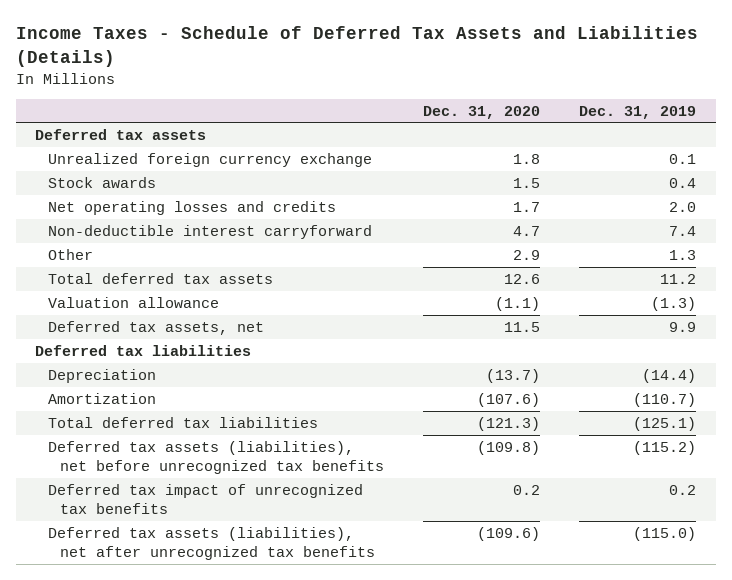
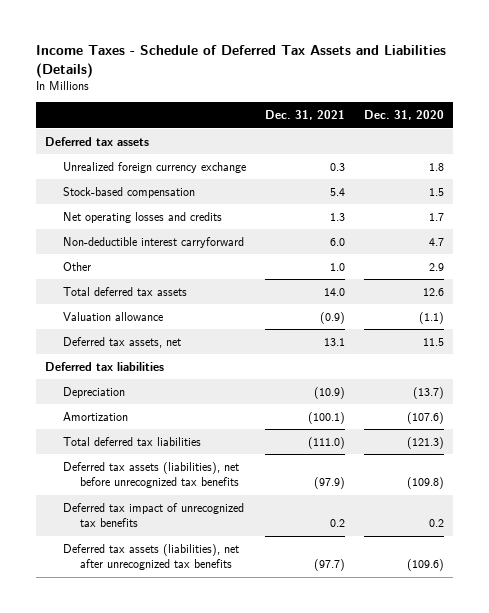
- | Dec. 31, 2020 | Dec. 31, 2019
+ | Dec. 31, 2021 | Dec. 31, 2020
- Stock awards | 1.5 | 0.4
+ Stock-based compensation | 5.4 | 1.5

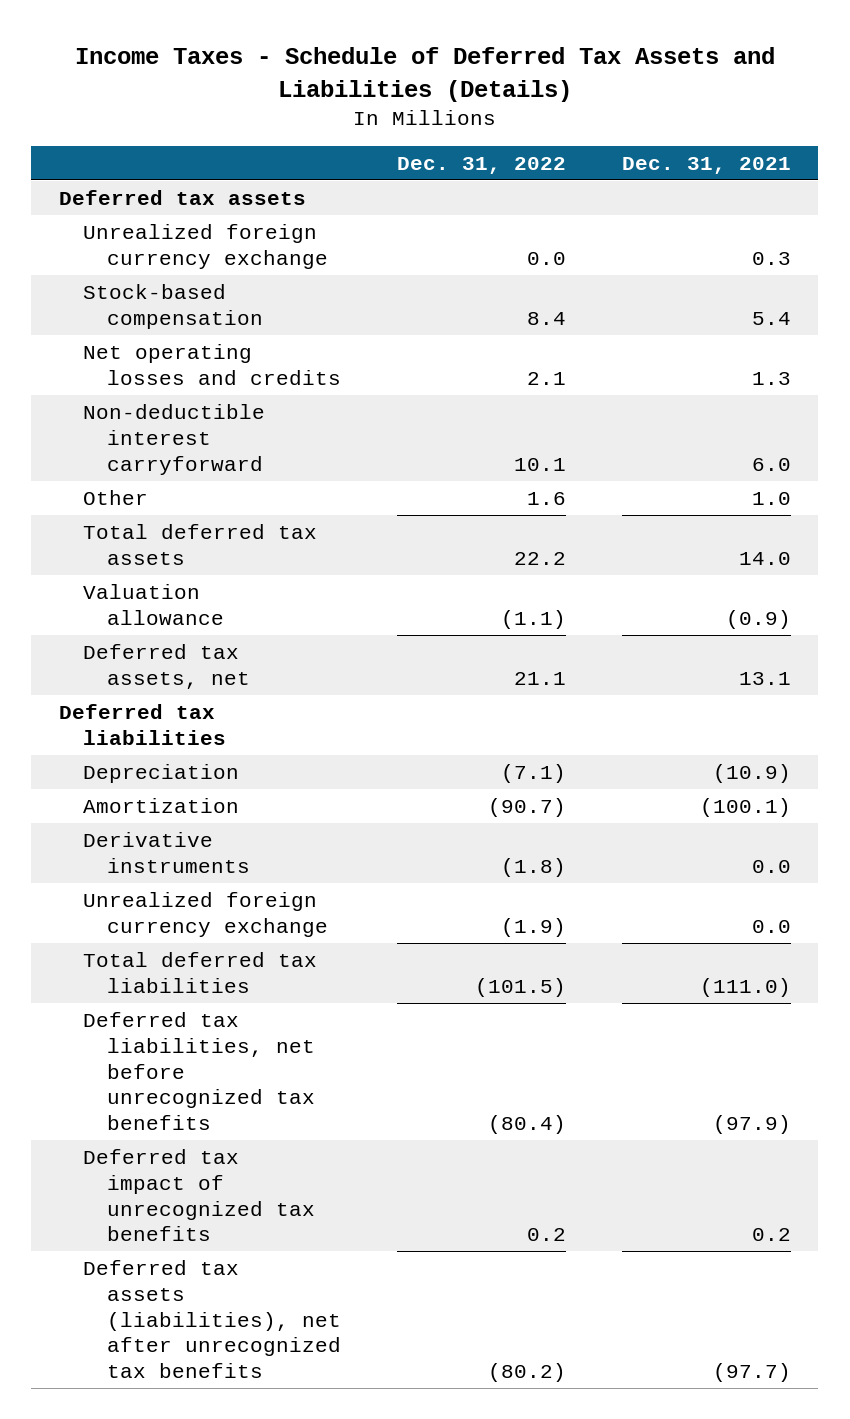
- | Dec. 31, 2021 | Dec. 31, 2020
+ | Dec. 31, 2022 | Dec. 31, 2021
+ Derivative instruments | (1.8) | 0.0
+ Unrealized foreign currency exchange | (1.9) | 0.0
- Deferred tax assets (liabilities), net before unrecognized tax benefits | (97.9) | (109.8)
+ Deferred tax liabilities, net before unrecognized tax benefits | (80.4) | (97.9)

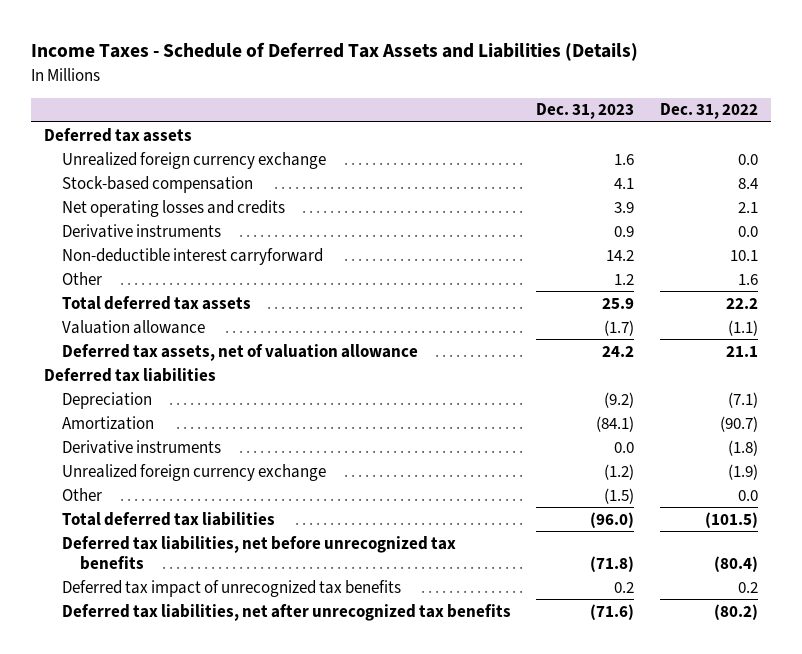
- | Dec. 31, 2022 | Dec. 31, 2021
+ | Dec. 31, 2023 | Dec. 31, 2022
+ Derivative instruments | 0.9 | 0.0
- Deferred tax assets, net | 21.1 | 13.1
+ Deferred tax assets, net of valuation allowance | 24.2 | 21.1
+ Other | (1.5) | 0.0
- Deferred tax assets (liabilities), net after unrecognized tax benefits | (80.2) | (97.7)
+ Deferred tax liabilities, net after unrecognized tax benefits | (71.6) | (80.2)

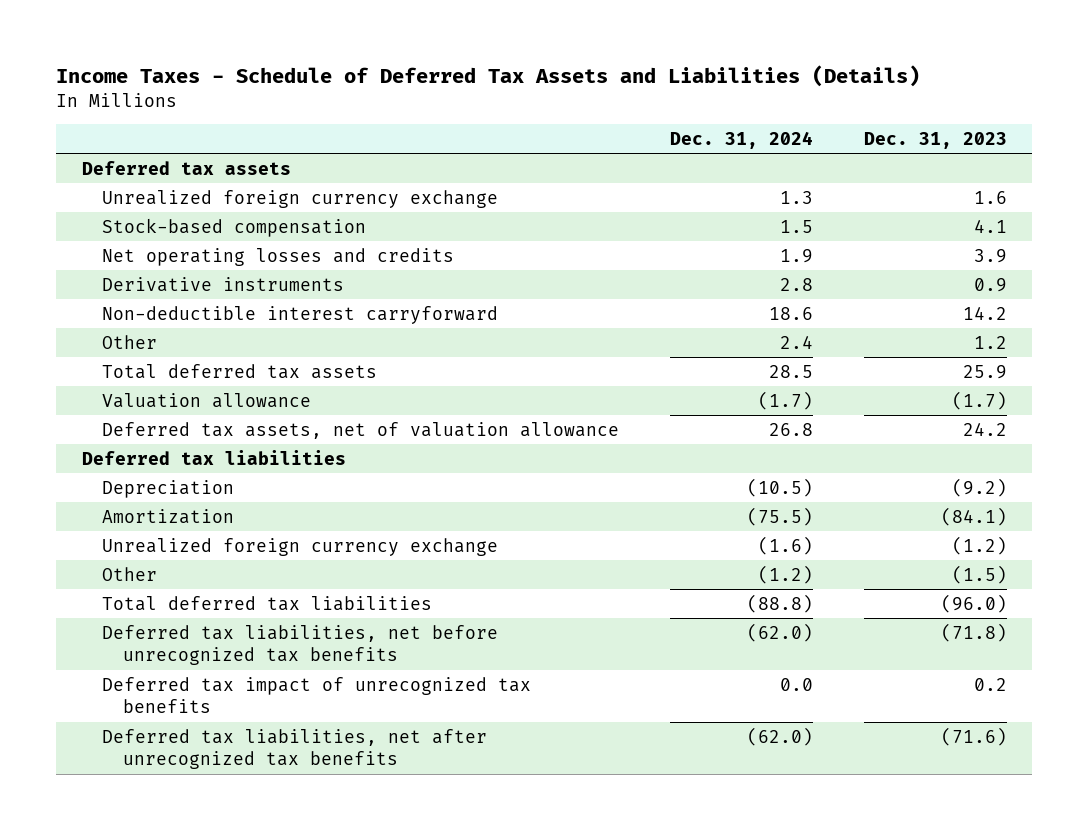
- | Dec. 31, 2023 | Dec. 31, 2022
+ | Dec. 31, 2024 | Dec. 31, 2023
- Derivative instruments | 0.0 | (1.8)

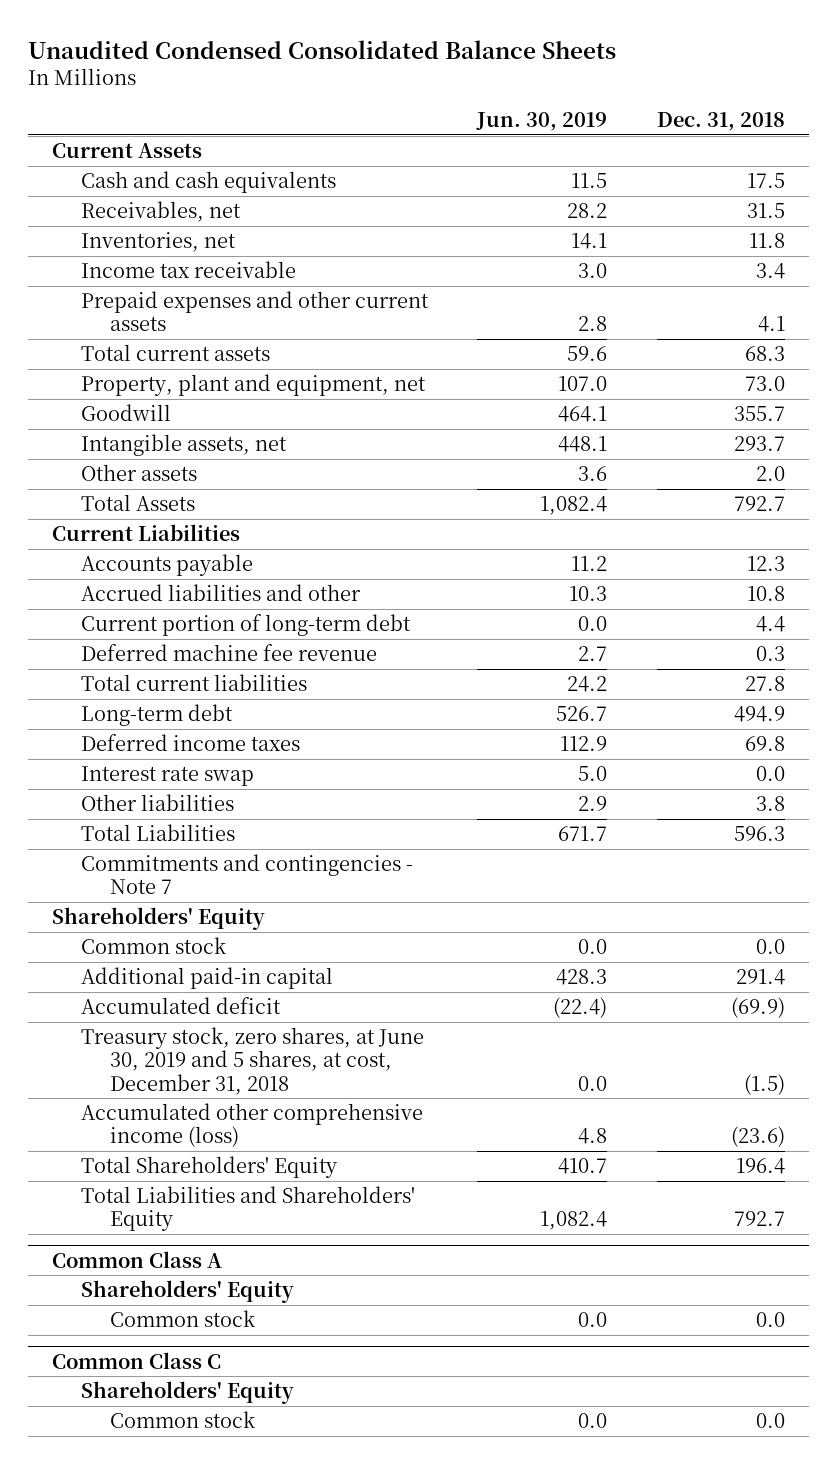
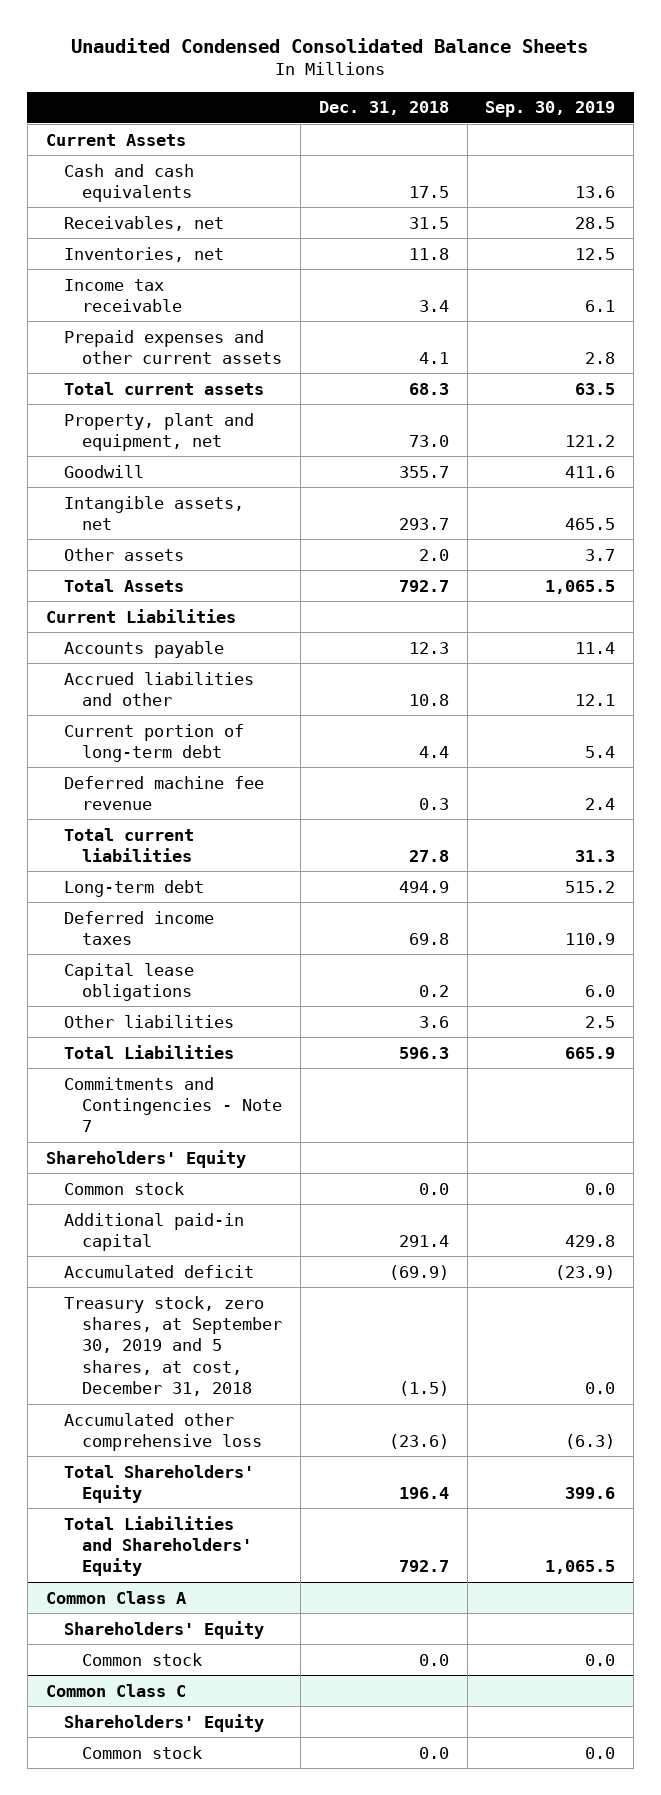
- | Jun. 30, 2019 | Dec. 31, 2018
+ | Dec. 31, 2018 | Sep. 30, 2019
- Interest rate swap | 5.0 | 0.0
- Other liabilities | 2.9 | 3.8
+ Capital lease obligations | 0.2 | 6.0
+ Other liabilities | 3.6 | 2.5
- Commitments and contingencies - Note 7
+ Commitments and Contingencies - Note 7
- Treasury stock, zero shares, at June 30, 2019 and 5 shares, at cost, December 31, 2018 | 0.0 | (1.5)
- Accumulated other comprehensive income (loss) | 4.8 | (23.6)
+ Treasury stock, zero shares, at September 30, 2019 and 5 shares, at cost, December 31, 2018 | (1.5) | 0.0
+ Accumulated other comprehensive loss | (23.6) | (6.3)

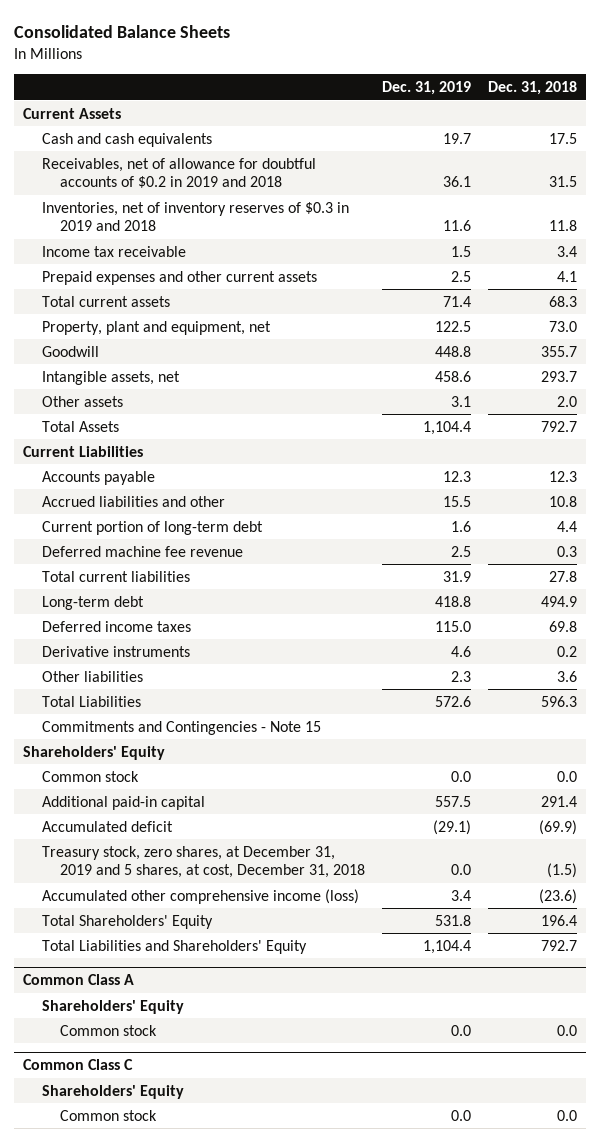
- Unaudited Condensed Consolidated Balance Sheets
+ Consolidated Balance Sheets
- | Dec. 31, 2018 | Sep. 30, 2019
+ | Dec. 31, 2019 | Dec. 31, 2018
- Receivables, net | 31.5 | 28.5
- Inventories, net | 11.8 | 12.5
+ Receivables, net of allowance for doubtful accounts of $0.2 in 2019 and 2018 | 36.1 | 31.5
+ Inventories, net of inventory reserves of $0.3 in 2019 and 2018 | 11.6 | 11.8
- Capital lease obligations | 0.2 | 6.0
+ Derivative instruments | 4.6 | 0.2
- Commitments and Contingencies - Note 7
+ Commitments and Contingencies - Note 15
- Treasury stock, zero shares, at September 30, 2019 and 5 shares, at cost, December 31, 2018 | (1.5) | 0.0
- Accumulated other comprehensive loss | (23.6) | (6.3)
+ Treasury stock, zero shares, at December 31, 2019 and 5 shares, at cost, December 31, 2018 | 0.0 | (1.5)
+ Accumulated other comprehensive income (loss) | 3.4 | (23.6)

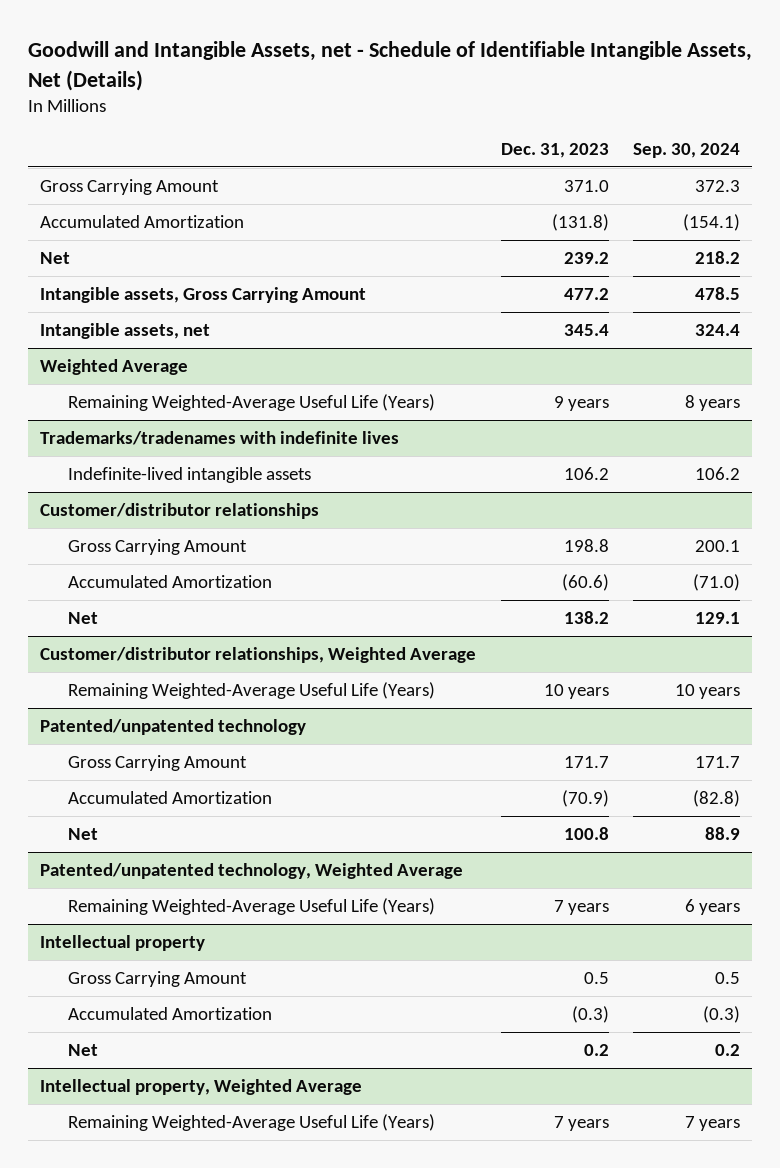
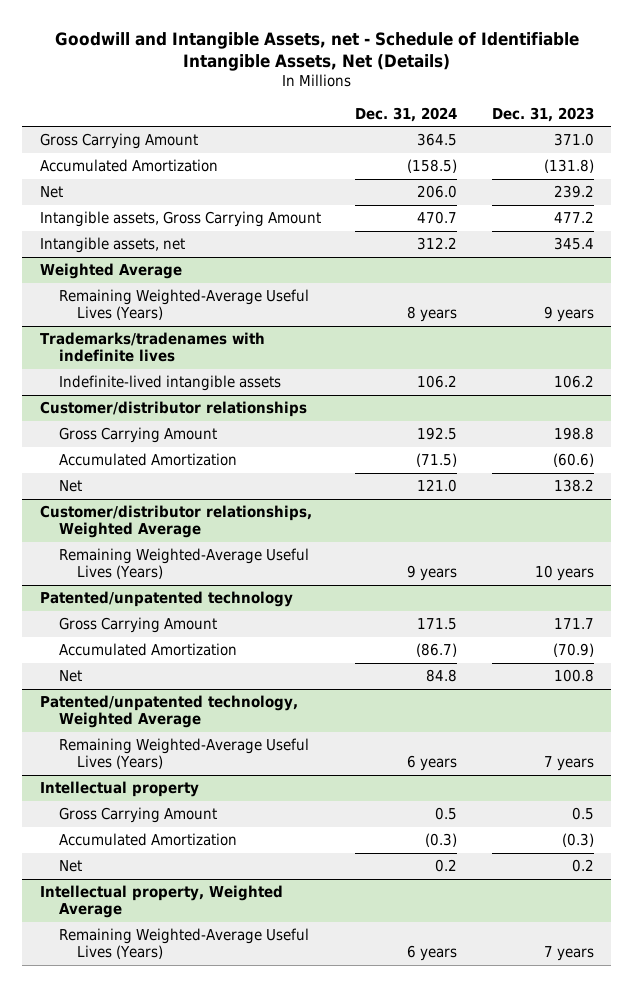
- | Dec. 31, 2023 | Sep. 30, 2024
+ | Dec. 31, 2024 | Dec. 31, 2023
@ Weighted Average
- Remaining Weighted-Average Useful Life (Years) | 9 years | 8 years
+ Remaining Weighted-Average Useful Lives (Years) | 8 years | 9 years
@ Customer/distributor relationships, Weighted Average
- Remaining Weighted-Average Useful Life (Years) | 10 years | 10 years
+ Remaining Weighted-Average Useful Lives (Years) | 9 years | 10 years
@ Patented/unpatented technology, Weighted Average
- Remaining Weighted-Average Useful Life (Years) | 7 years | 6 years
+ Remaining Weighted-Average Useful Lives (Years) | 6 years | 7 years
@ Intellectual property, Weighted Average
- Remaining Weighted-Average Useful Life (Years) | 7 years | 7 years
+ Remaining Weighted-Average Useful Lives (Years) | 6 years | 7 years

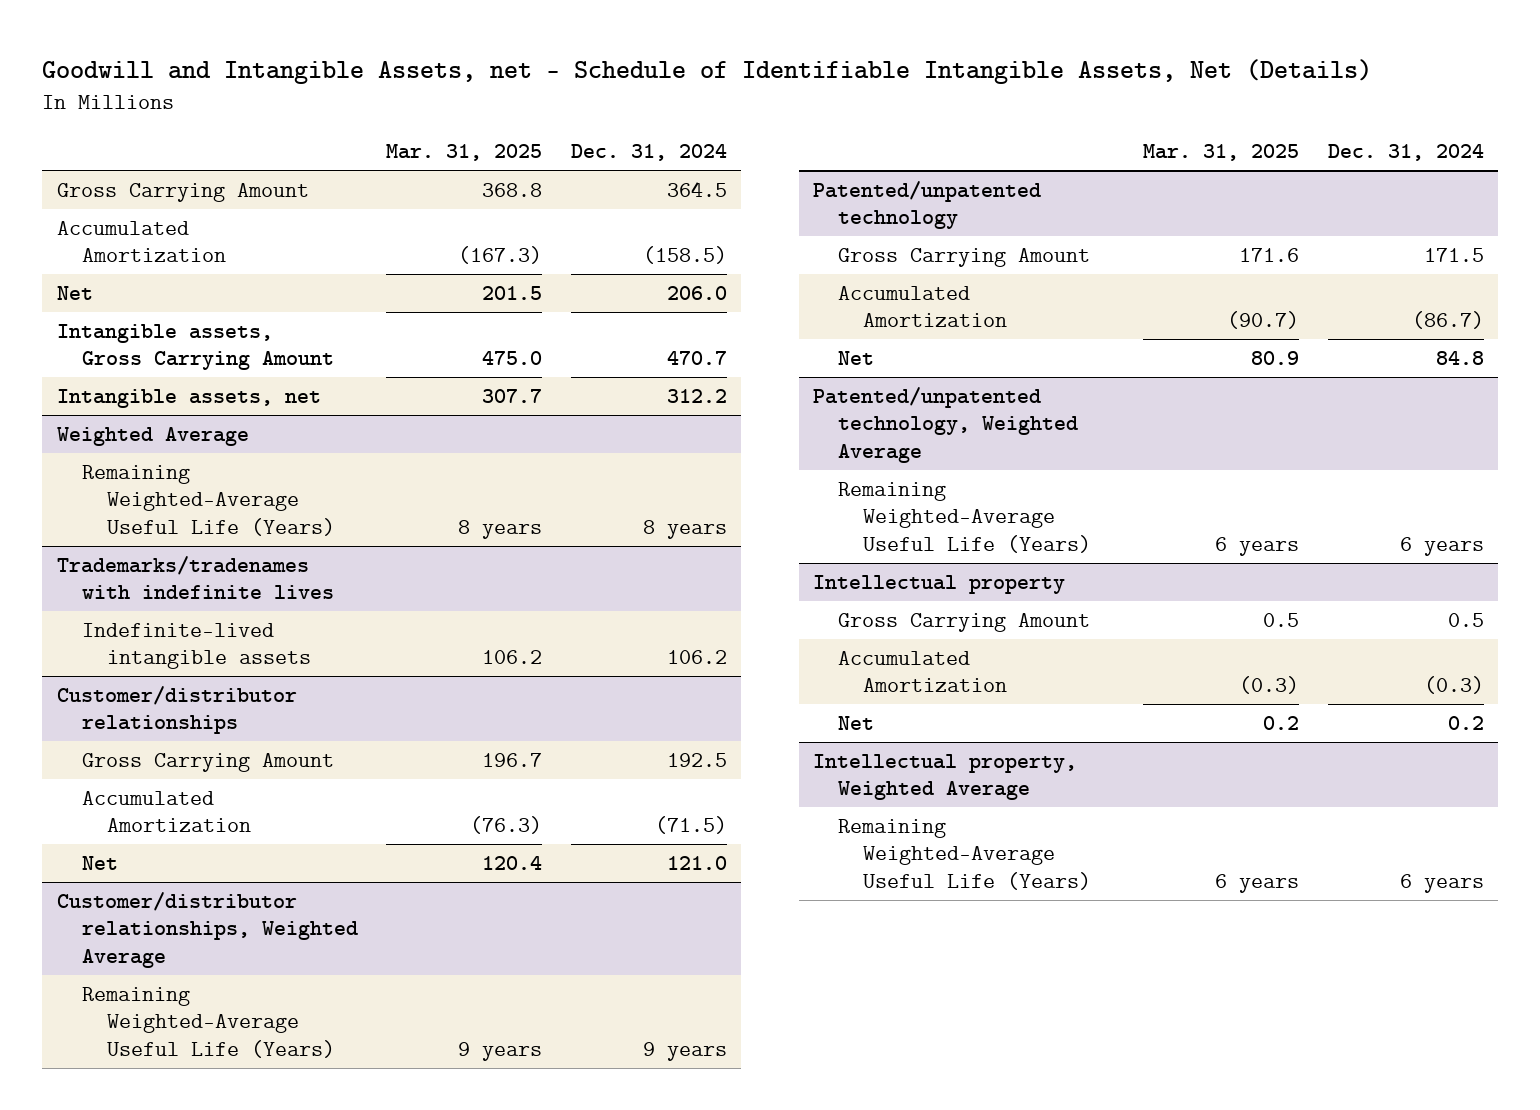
- | Dec. 31, 2024 | Dec. 31, 2023
+ | Mar. 31, 2025 | Dec. 31, 2024
@ Weighted Average
- Remaining Weighted-Average Useful Lives (Years) | 8 years | 9 years
+ Remaining Weighted-Average Useful Life (Years) | 8 years | 8 years
@ Customer/distributor relationships, Weighted Average
- Remaining Weighted-Average Useful Lives (Years) | 9 years | 10 years
+ Remaining Weighted-Average Useful Life (Years) | 9 years | 9 years
@ Patented/unpatented technology, Weighted Average
- Remaining Weighted-Average Useful Lives (Years) | 6 years | 7 years
+ Remaining Weighted-Average Useful Life (Years) | 6 years | 6 years
@ Intellectual property, Weighted Average
- Remaining Weighted-Average Useful Lives (Years) | 6 years | 7 years
+ Remaining Weighted-Average Useful Life (Years) | 6 years | 6 years

